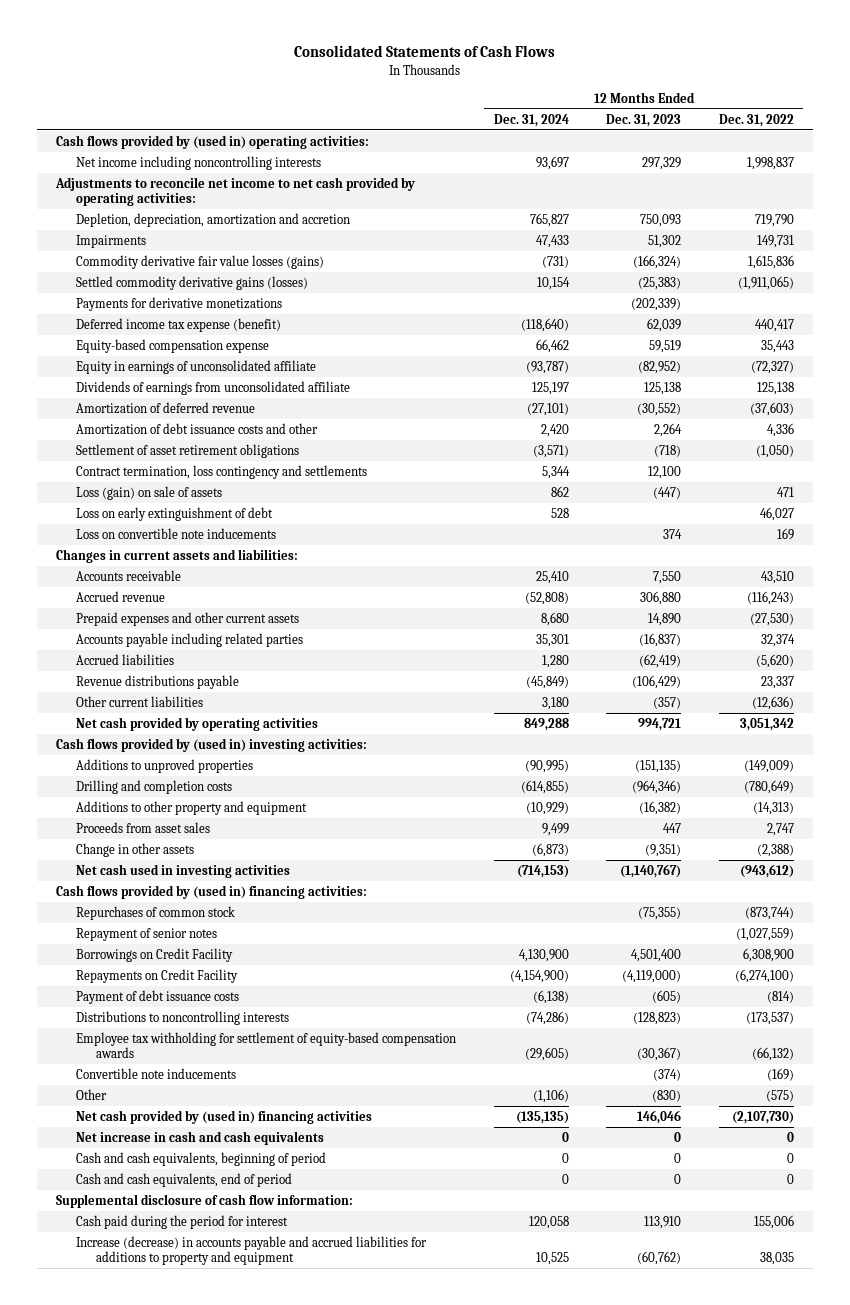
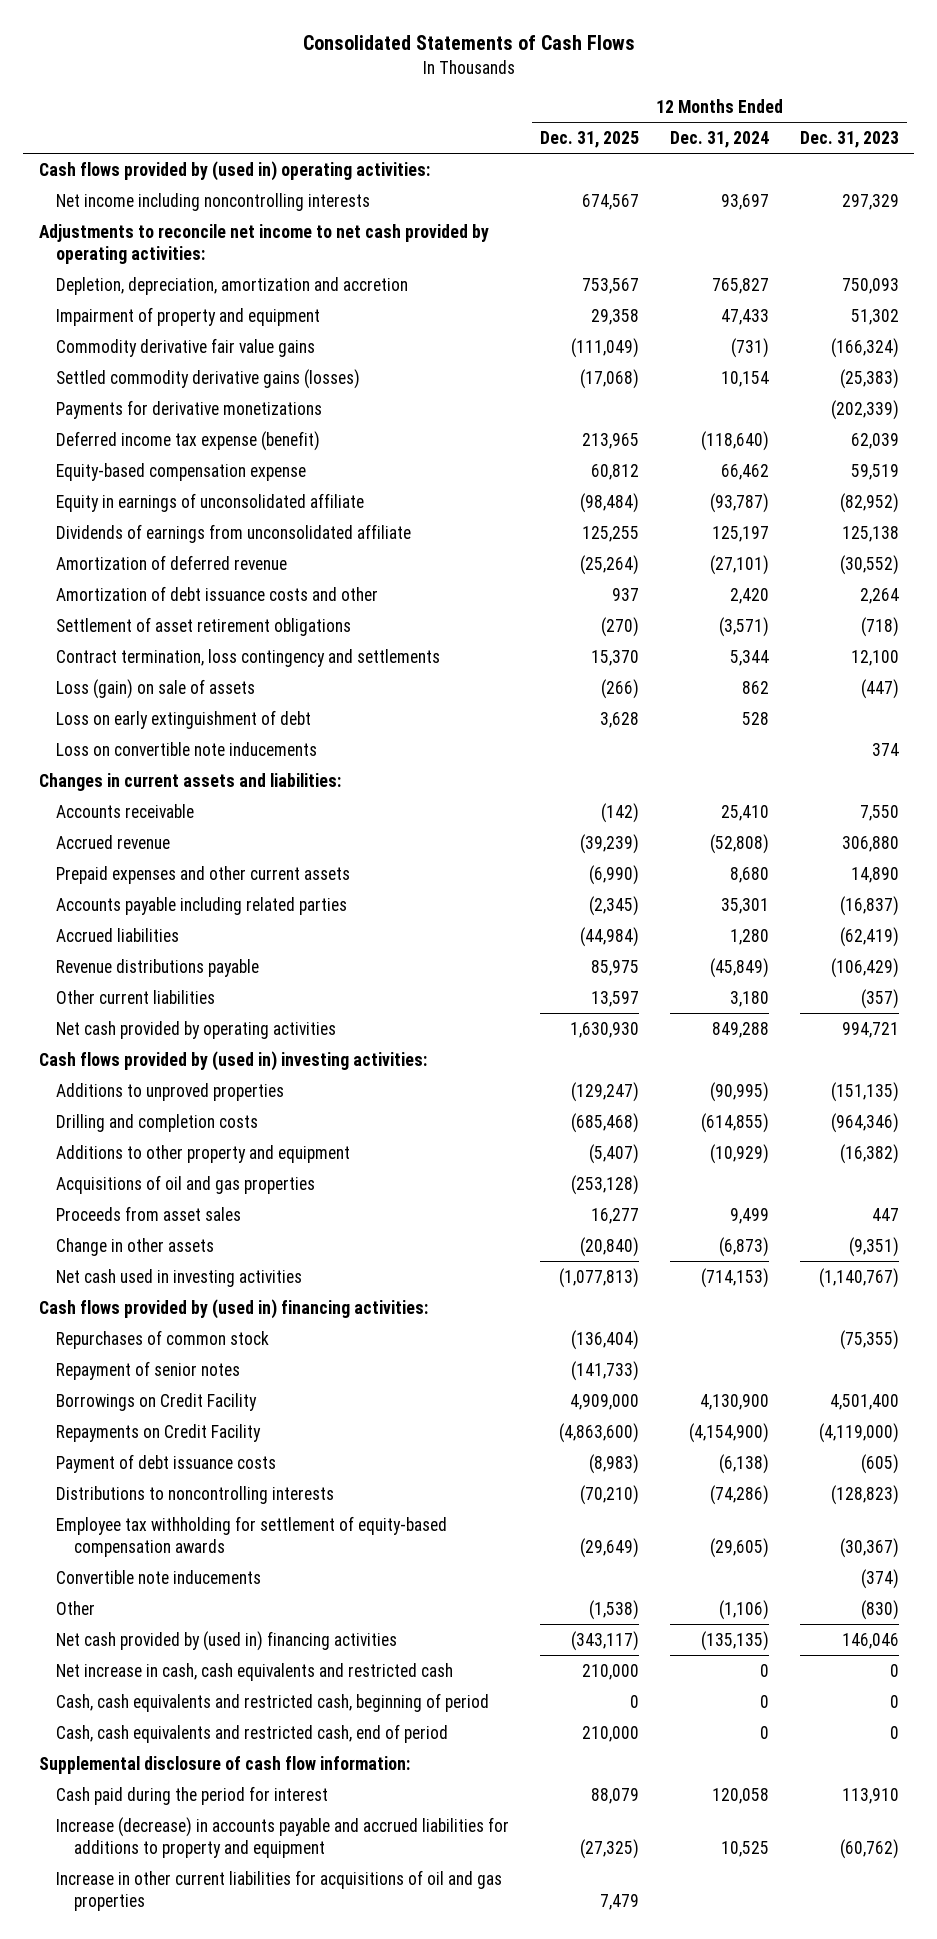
- | 12 Months Ended Dec. 31, 2024 | 12 Months Ended Dec. 31, 2023 | 12 Months Ended Dec. 31, 2022
+ | 12 Months Ended Dec. 31, 2025 | 12 Months Ended Dec. 31, 2024 | 12 Months Ended Dec. 31, 2023
- Impairments | 47,433 | 51,302 | 149,731
- Commodity derivative fair value losses (gains) | (731) | (166,324) | 1,615,836
+ Impairment of property and equipment | 29,358 | 47,433 | 51,302
+ Commodity derivative fair value gains | (111,049) | (731) | (166,324)
+ Acquisitions of oil and gas properties | (253,128) | |
- Net increase in cash and cash equivalents | 0 | 0 | 0
- Cash and cash equivalents, beginning of period | 0 | 0 | 0
- Cash and cash equivalents, end of period | 0 | 0 | 0
+ Net increase in cash, cash equivalents and restricted cash | 210,000 | 0 | 0
+ Cash, cash equivalents and restricted cash, beginning of period | 0 | 0 | 0
+ Cash, cash equivalents and restricted cash, end of period | 210,000 | 0 | 0
+ Increase in other current liabilities for acquisitions of oil and gas properties | 7,479 | |

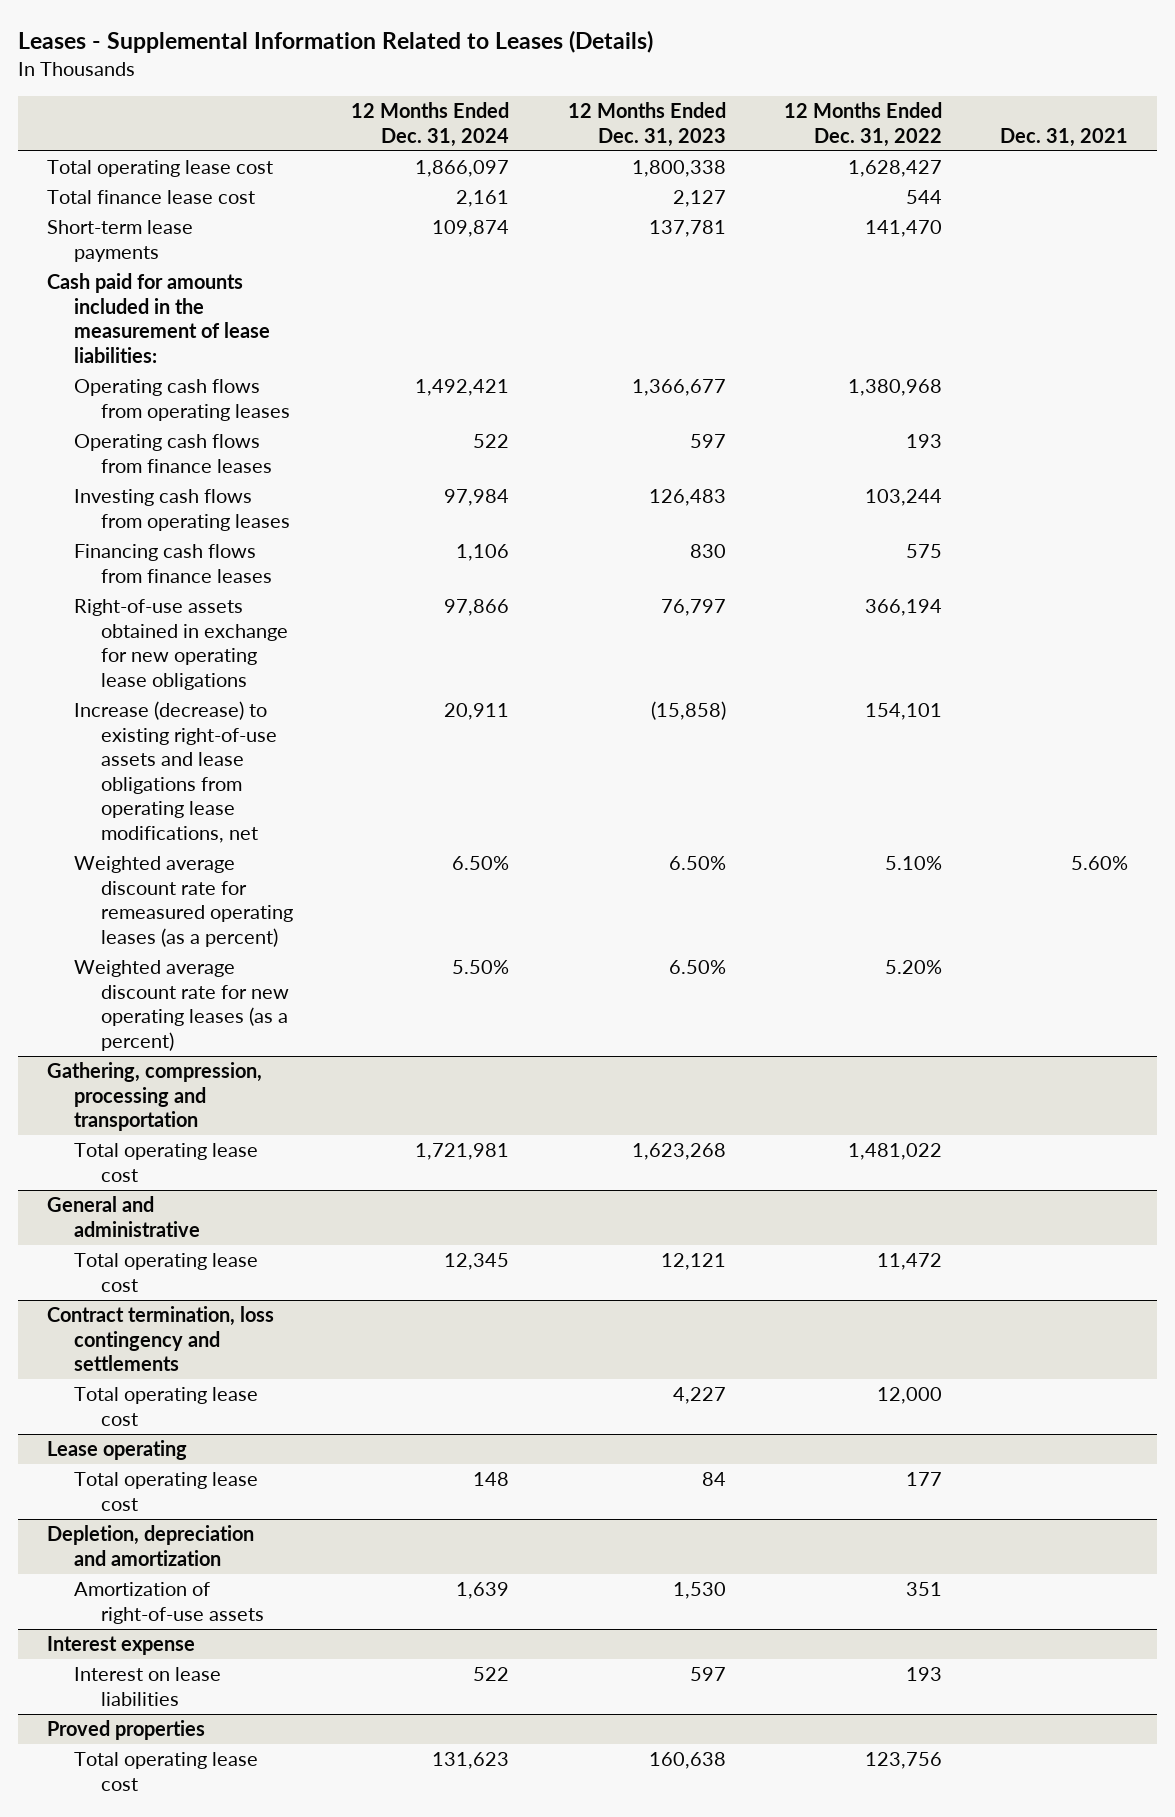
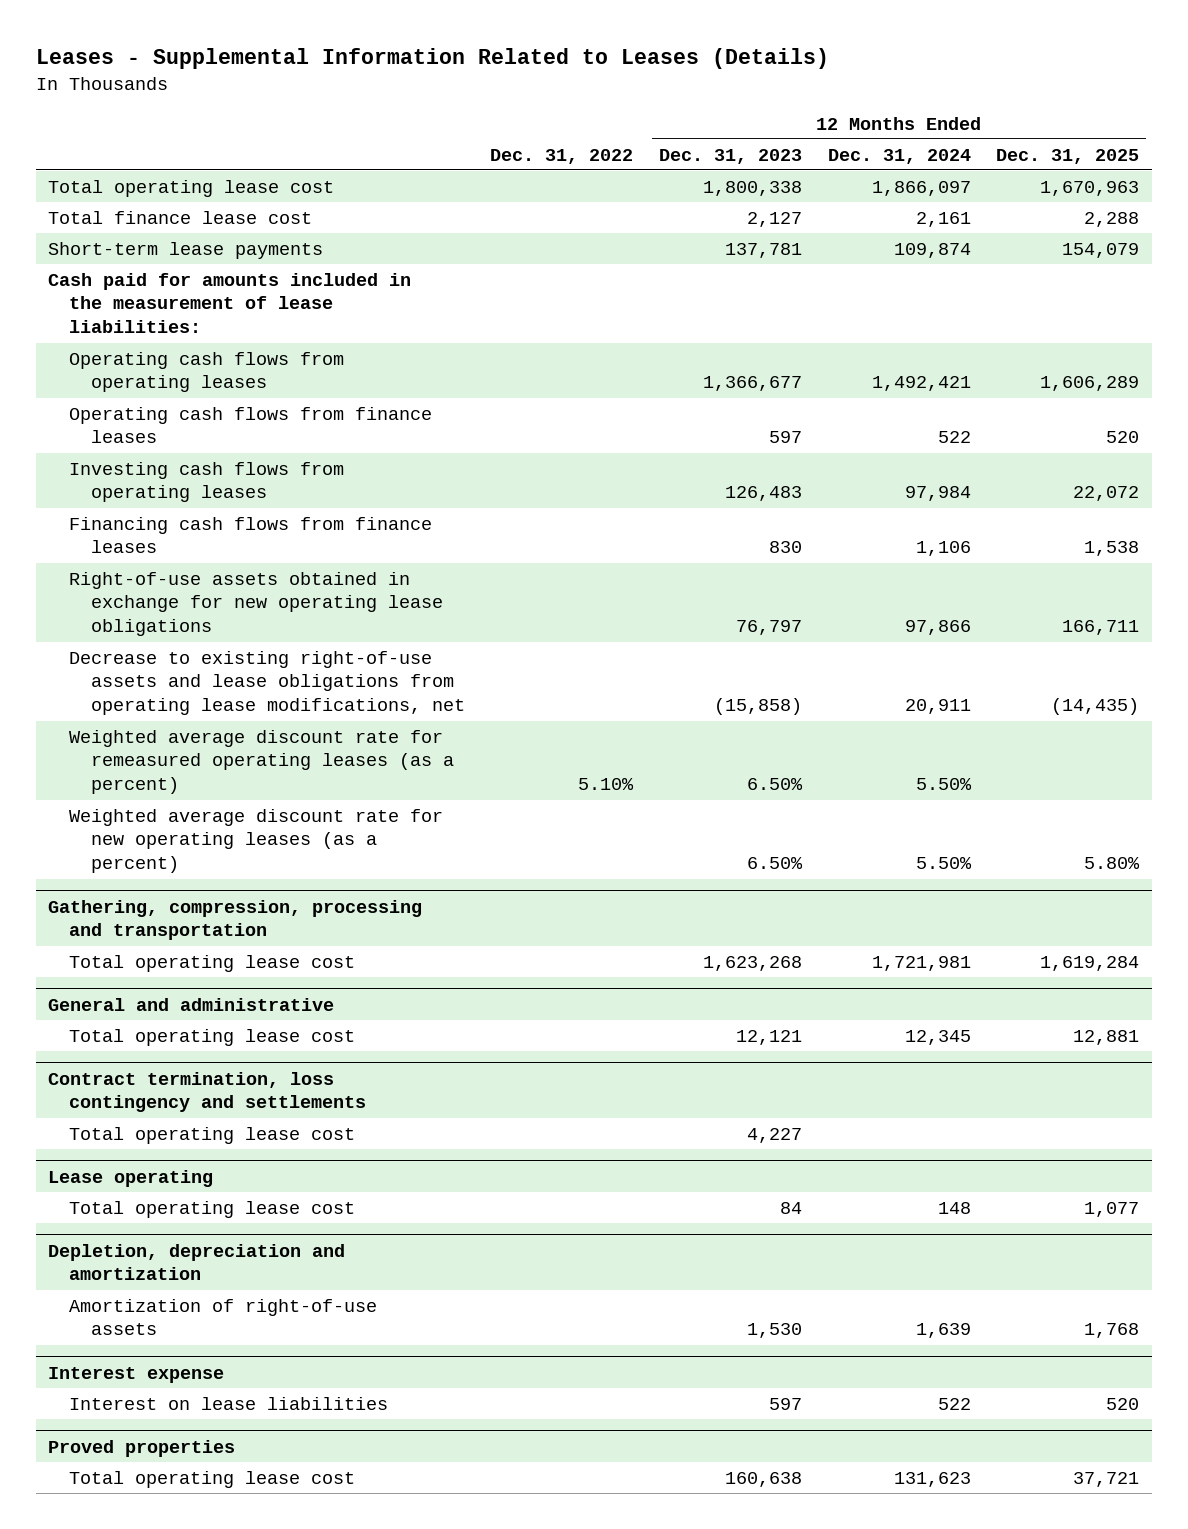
- | 12 Months Ended Dec. 31, 2024 | 12 Months Ended Dec. 31, 2023 | 12 Months Ended Dec. 31, 2022 | Dec. 31, 2021
+ | Dec. 31, 2022 | 12 Months Ended Dec. 31, 2023 | 12 Months Ended Dec. 31, 2024 | 12 Months Ended Dec. 31, 2025
- Increase (decrease) to existing right-of-use assets and lease obligations from operating lease modifications, net | 20,911 | (15,858) | 154,101 |
- Weighted average discount rate for remeasured operating leases (as a percent) | 6.50% | 6.50% | 5.10% | 5.60%
+ Decrease to existing right-of-use assets and lease obligations from operating lease modifications, net | | (15,858) | 20,911 | (14,435)
+ Weighted average discount rate for remeasured operating leases (as a percent) | 5.10% | 6.50% | 5.50% |

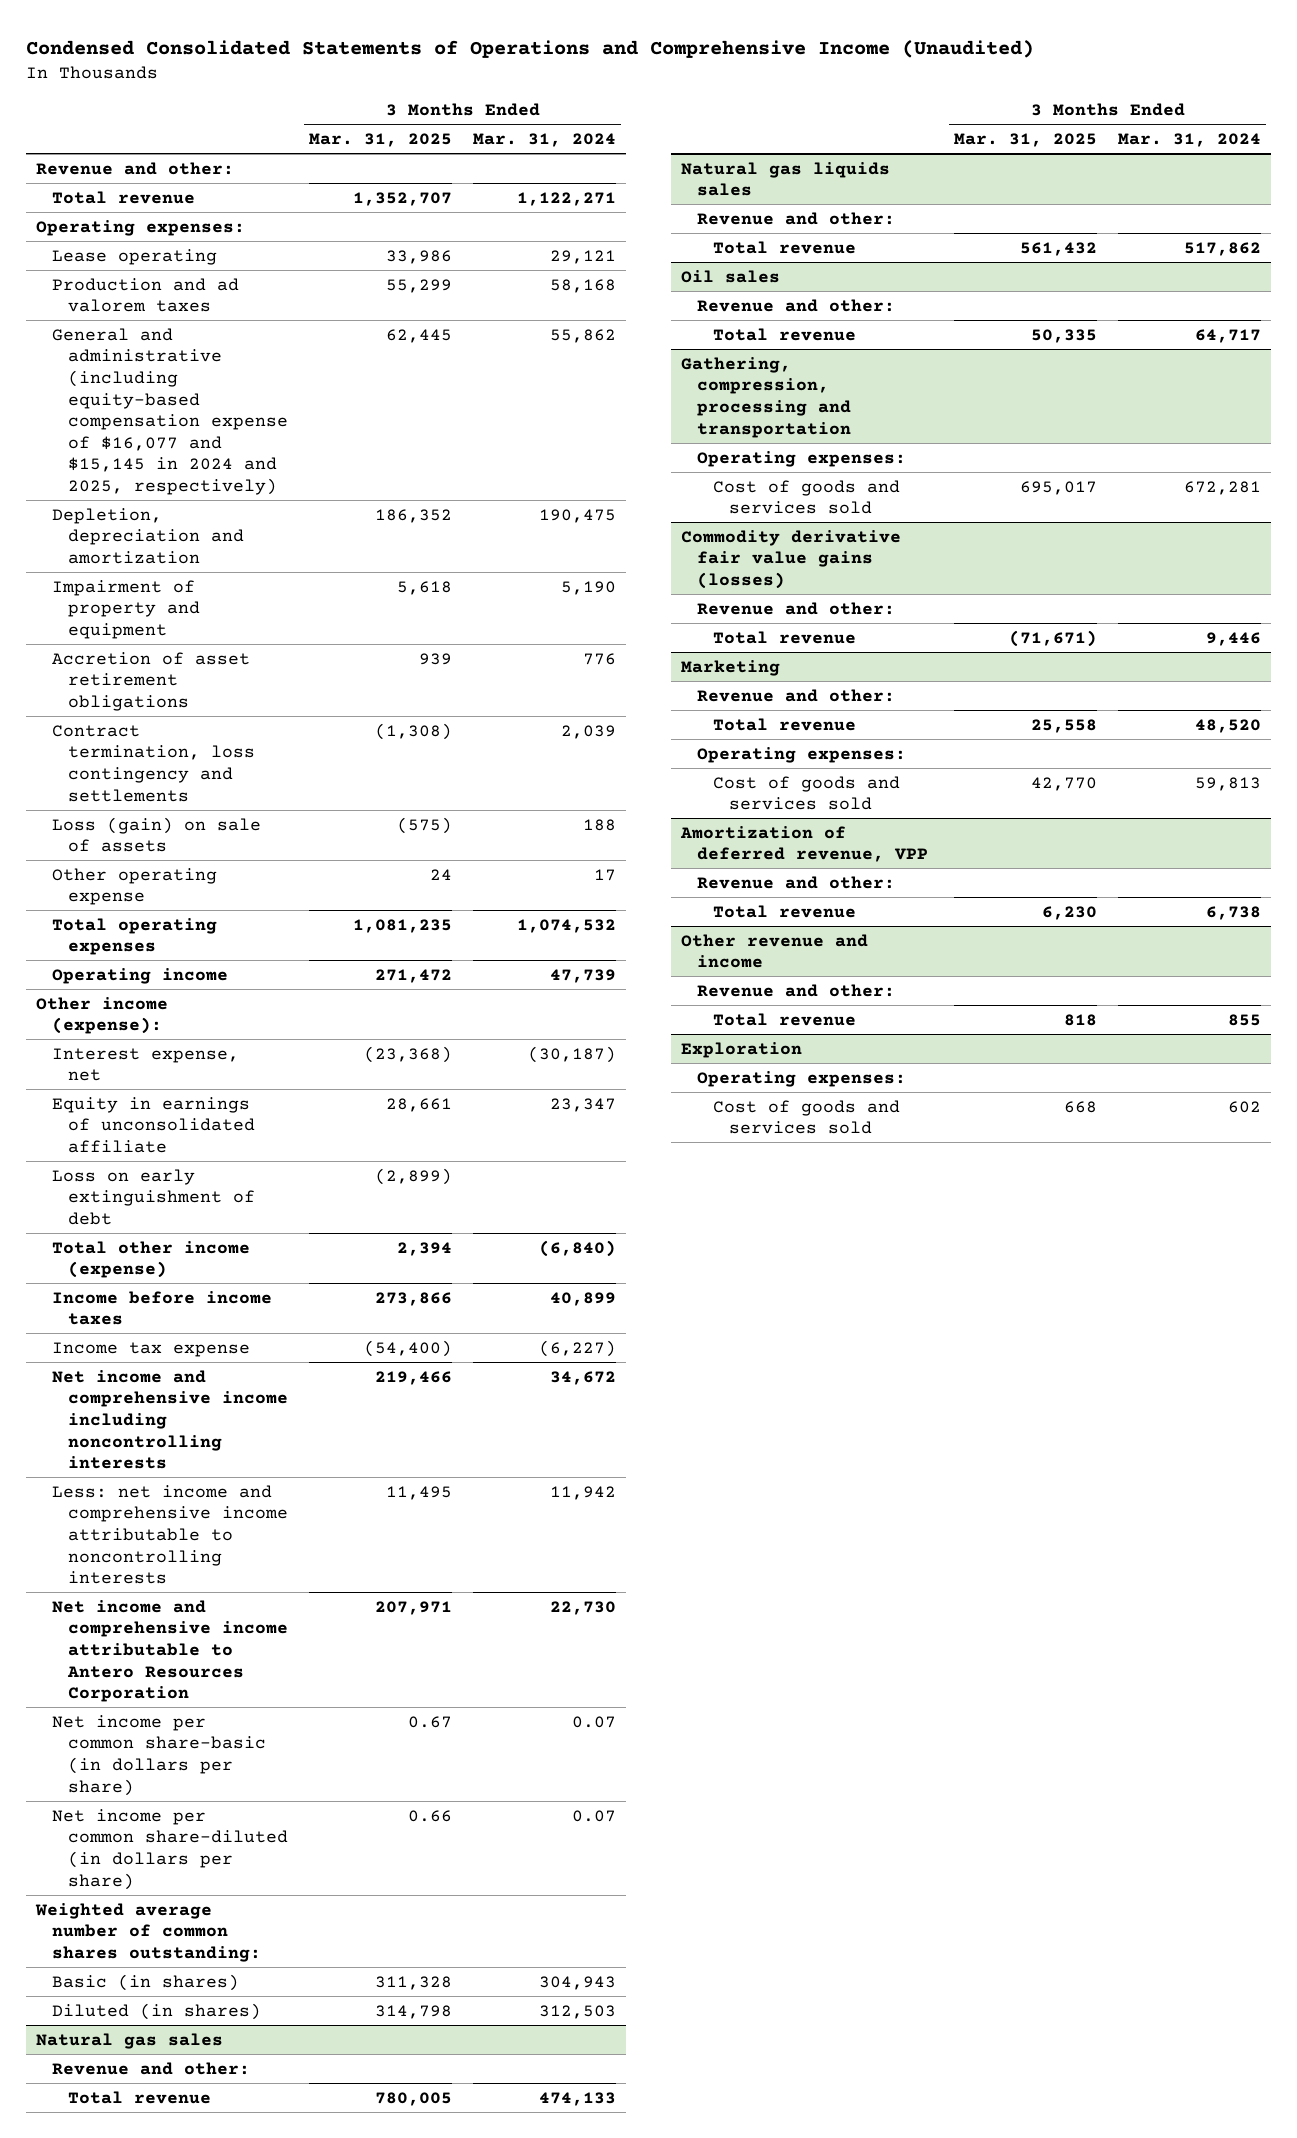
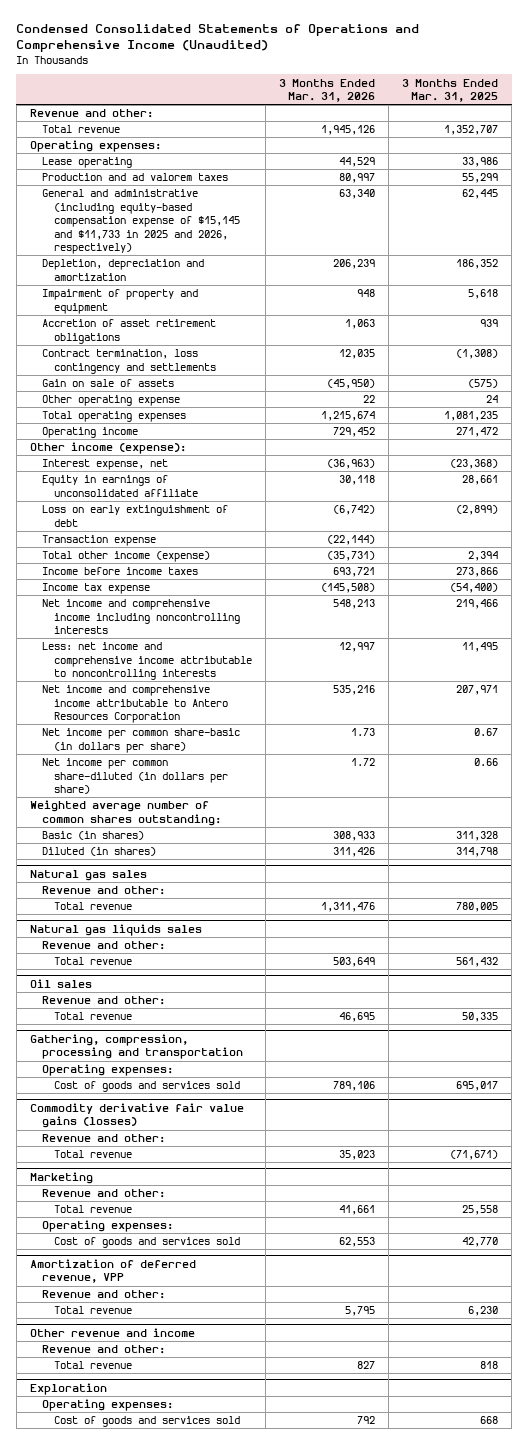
- | 3 Months Ended Mar. 31, 2025 | 3 Months Ended Mar. 31, 2024
+ | 3 Months Ended Mar. 31, 2026 | 3 Months Ended Mar. 31, 2025
- General and administrative (including equity-based compensation expense of $16,077 and $15,145 in 2024 and 2025, respectively) | 62,445 | 55,862
+ General and administrative (including equity-based compensation expense of $15,145 and $11,733 in 2025 and 2026, respectively) | 63,340 | 62,445
- Loss (gain) on sale of assets | (575) | 188
+ Gain on sale of assets | (45,950) | (575)
+ Transaction expense | (22,144) |

